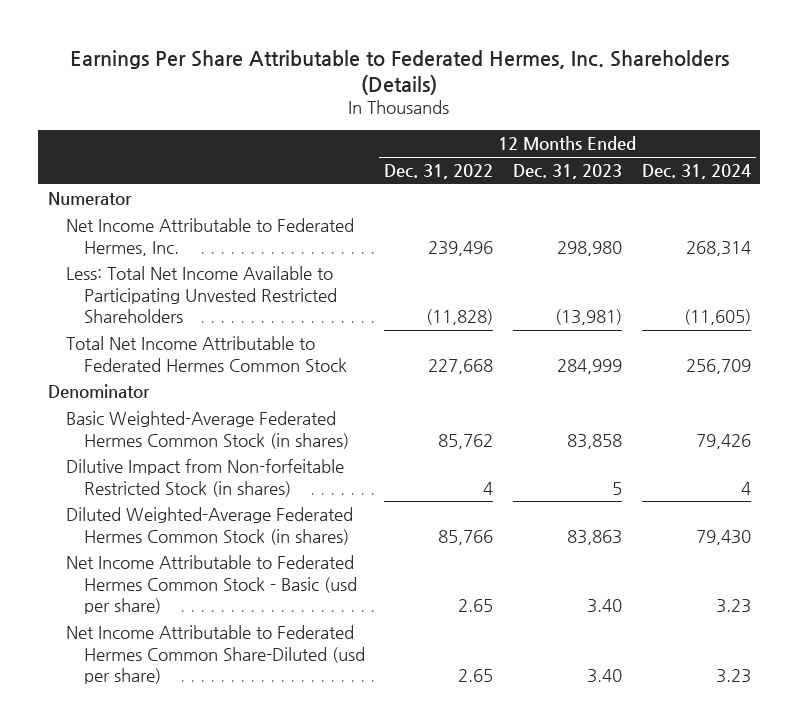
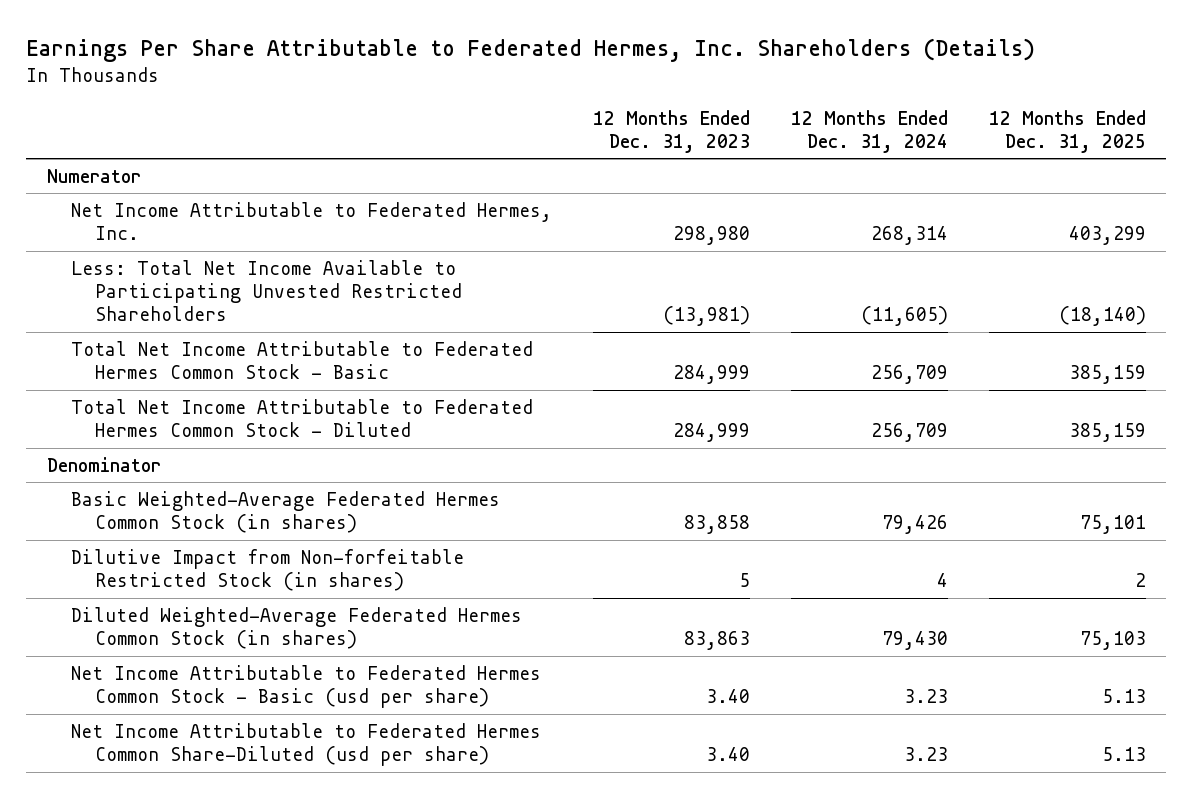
- | 12 Months Ended Dec. 31, 2022 | 12 Months Ended Dec. 31, 2023 | 12 Months Ended Dec. 31, 2024
+ | 12 Months Ended Dec. 31, 2023 | 12 Months Ended Dec. 31, 2024 | 12 Months Ended Dec. 31, 2025
- Total Net Income Attributable to Federated Hermes Common Stock | 227,668 | 284,999 | 256,709
+ Total Net Income Attributable to Federated Hermes Common Stock - Basic | 284,999 | 256,709 | 385,159
+ Total Net Income Attributable to Federated Hermes Common Stock - Diluted | 284,999 | 256,709 | 385,159

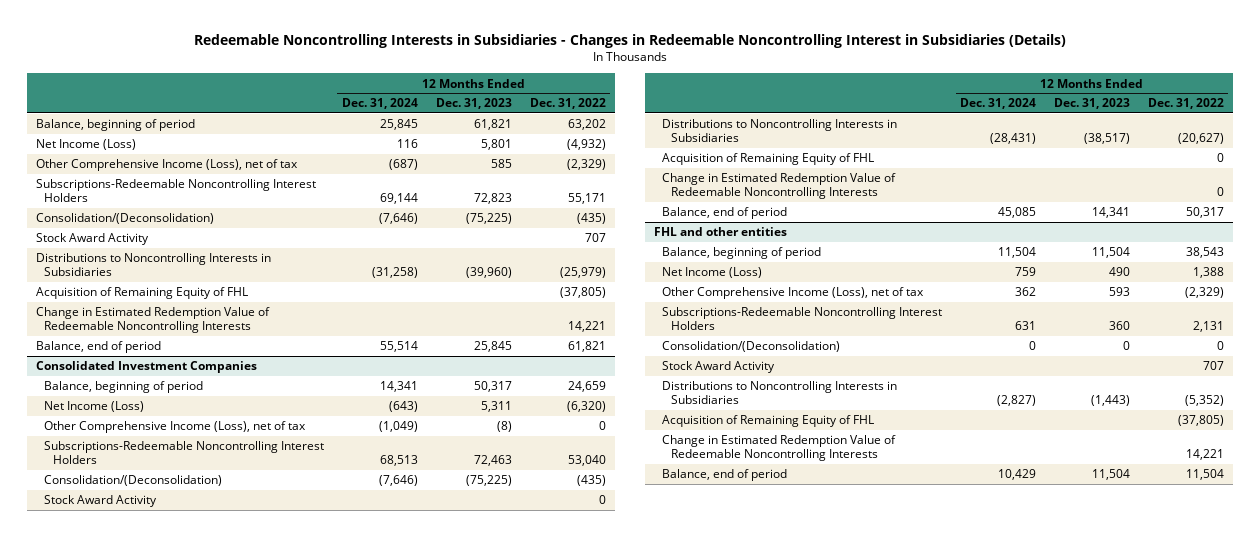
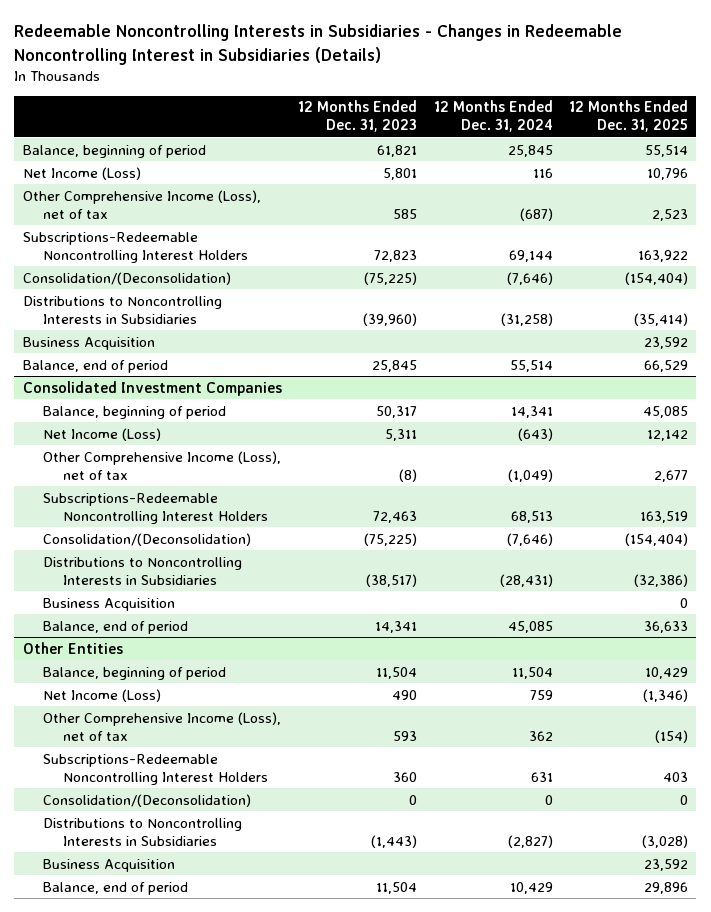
- | 12 Months Ended Dec. 31, 2024 | 12 Months Ended Dec. 31, 2023 | 12 Months Ended Dec. 31, 2022
+ | 12 Months Ended Dec. 31, 2023 | 12 Months Ended Dec. 31, 2024 | 12 Months Ended Dec. 31, 2025
- Stock Award Activity | | | 707
- Acquisition of Remaining Equity of FHL | | | (37,805)
- Change in Estimated Redemption Value of Redeemable Noncontrolling Interests | | | 14,221
+ Business Acquisition | | | 23,592
@ Consolidated Investment Companies
- Stock Award Activity | | | 0
- Acquisition of Remaining Equity of FHL | | | 0
- Change in Estimated Redemption Value of Redeemable Noncontrolling Interests | | | 0
+ Business Acquisition | | | 0
- FHL and other entities
+ Other Entities
- Stock Award Activity | | | 707
- Acquisition of Remaining Equity of FHL | | | (37,805)
- Change in Estimated Redemption Value of Redeemable Noncontrolling Interests | | | 14,221
+ Business Acquisition | | | 23,592

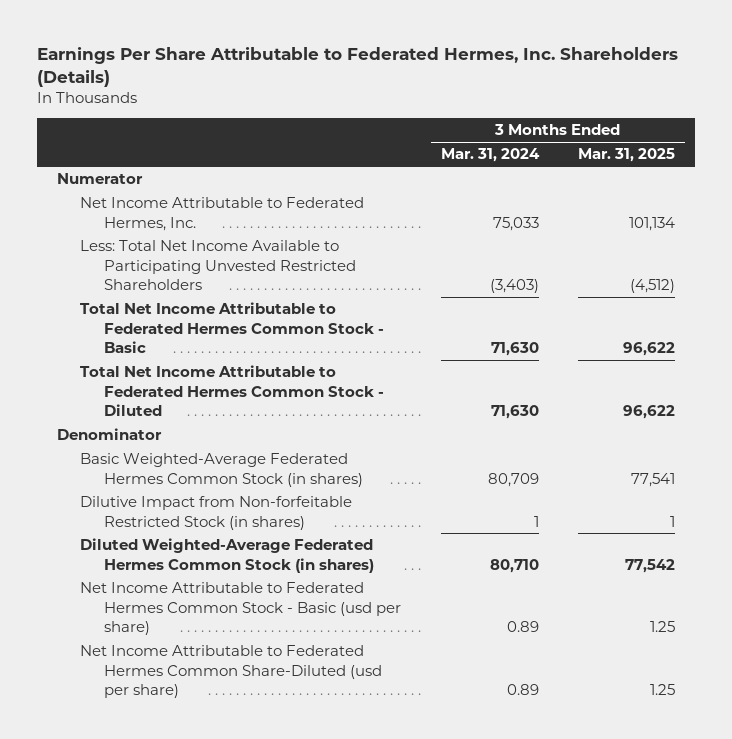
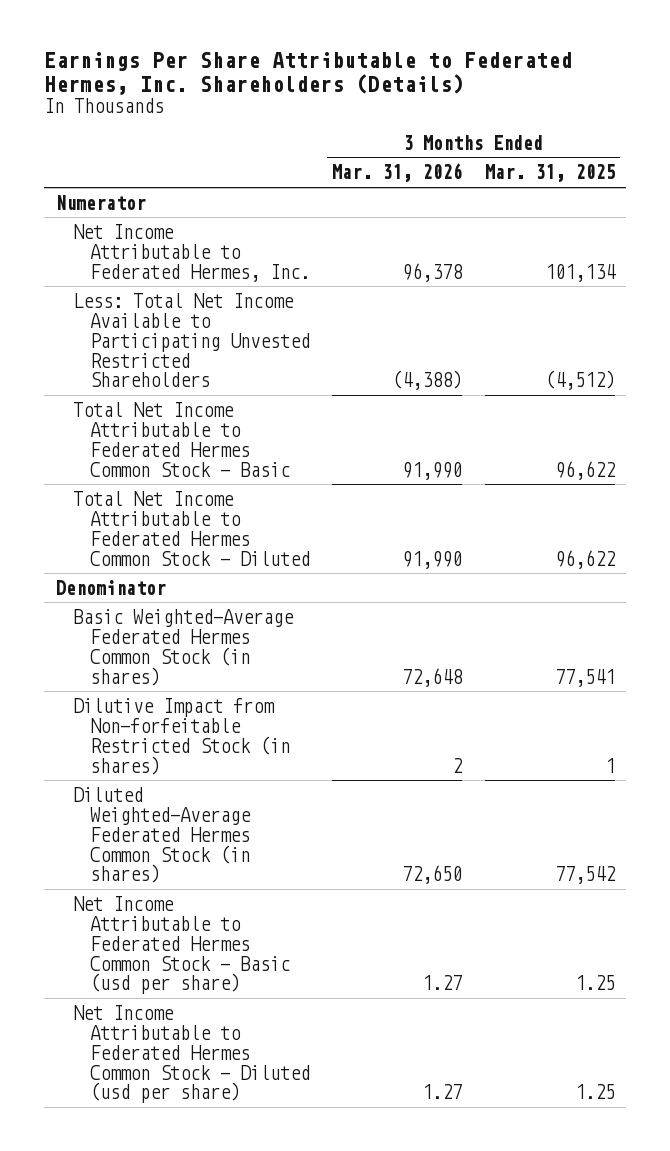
- | 3 Months Ended Mar. 31, 2024 | 3 Months Ended Mar. 31, 2025
+ | 3 Months Ended Mar. 31, 2026 | 3 Months Ended Mar. 31, 2025
- Net Income Attributable to Federated Hermes Common Share-Diluted (usd per share) | 0.89 | 1.25
+ Net Income Attributable to Federated Hermes Common Stock - Diluted (usd per share) | 1.27 | 1.25

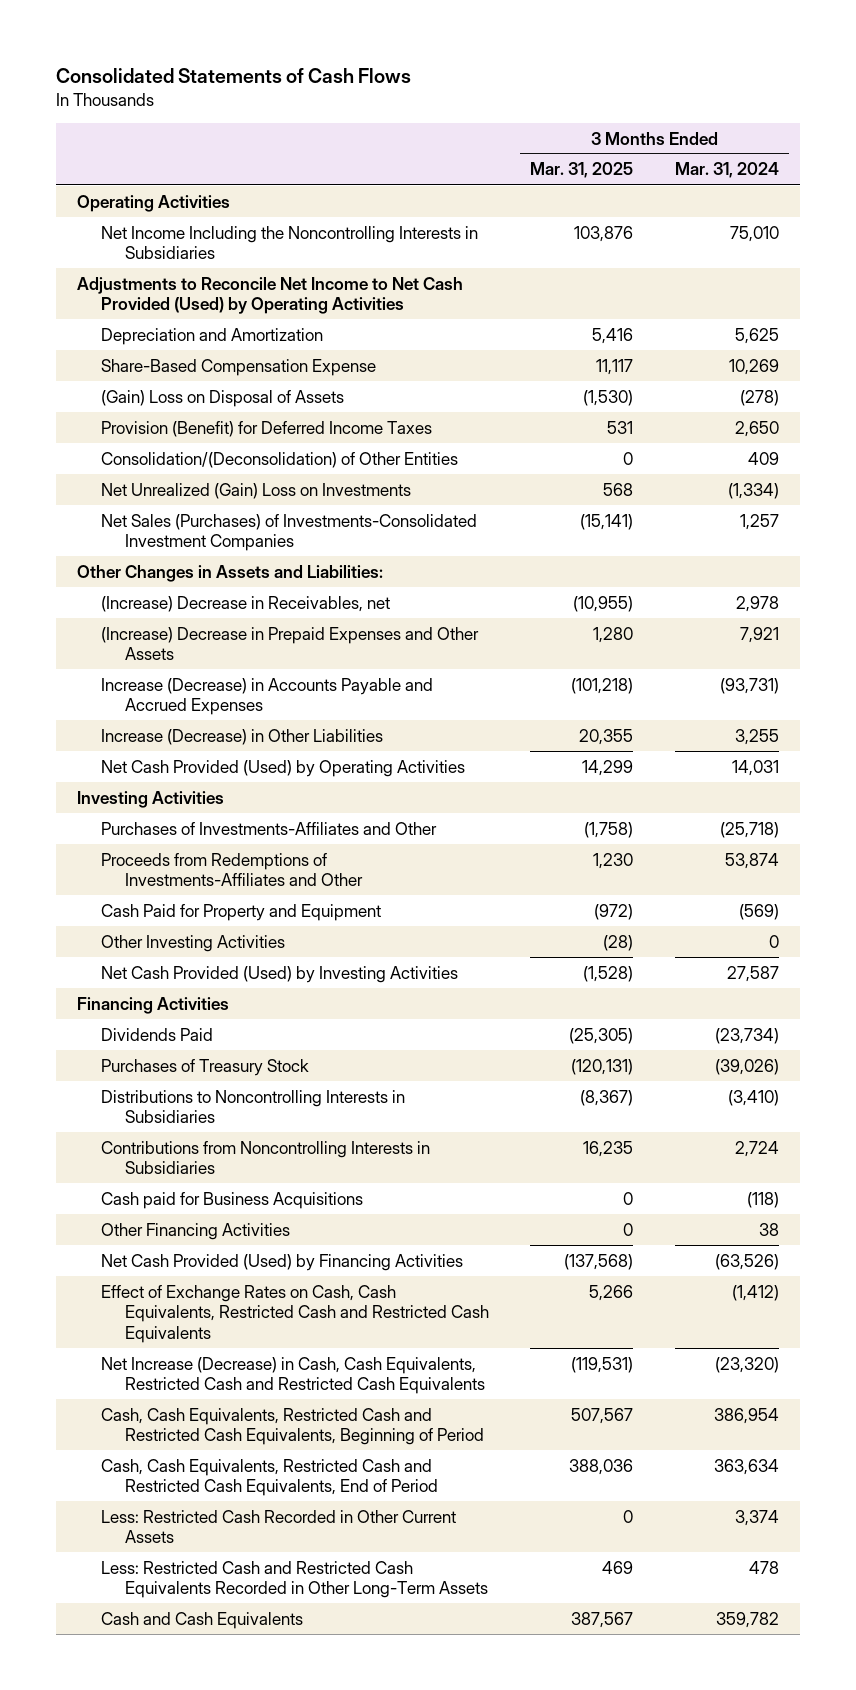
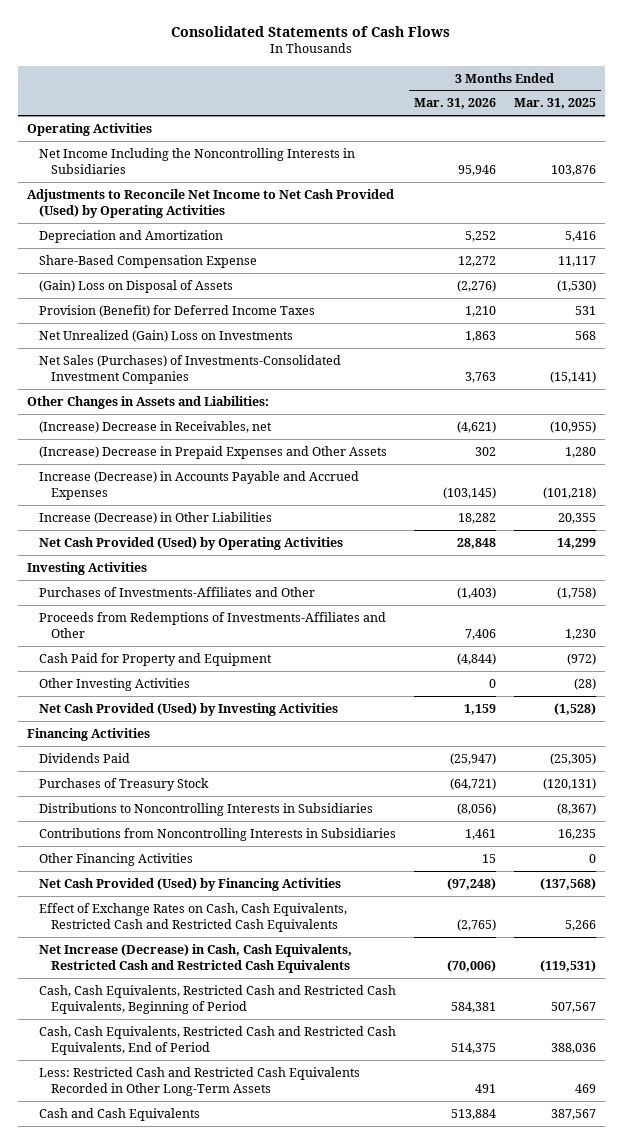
- | 3 Months Ended Mar. 31, 2025 | 3 Months Ended Mar. 31, 2024
+ | 3 Months Ended Mar. 31, 2026 | 3 Months Ended Mar. 31, 2025
- Consolidation/(Deconsolidation) of Other Entities | 0 | 409
- Cash paid for Business Acquisitions | 0 | (118)
- Less: Restricted Cash Recorded in Other Current Assets | 0 | 3,374

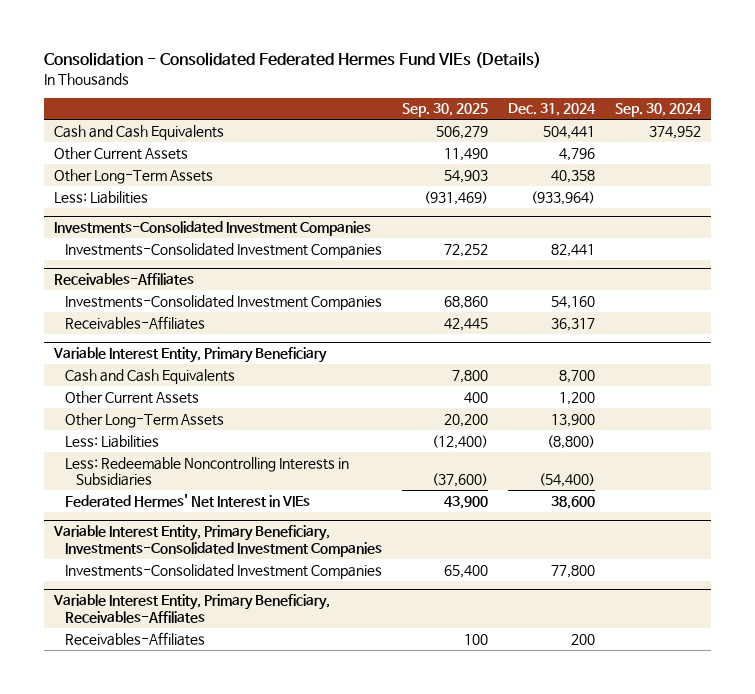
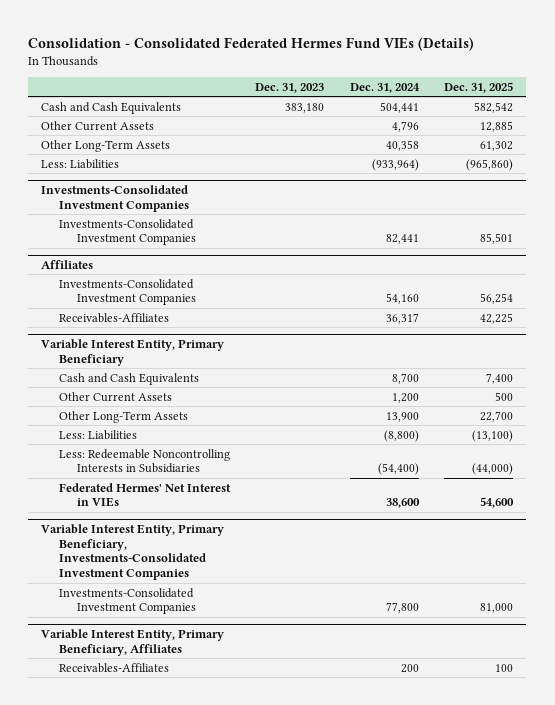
- | Sep. 30, 2025 | Dec. 31, 2024 | Sep. 30, 2024
+ | Dec. 31, 2023 | Dec. 31, 2024 | Dec. 31, 2025
- Receivables-Affiliates
+ Affiliates
- Variable Interest Entity, Primary Beneficiary, Receivables-Affiliates
+ Variable Interest Entity, Primary Beneficiary, Affiliates

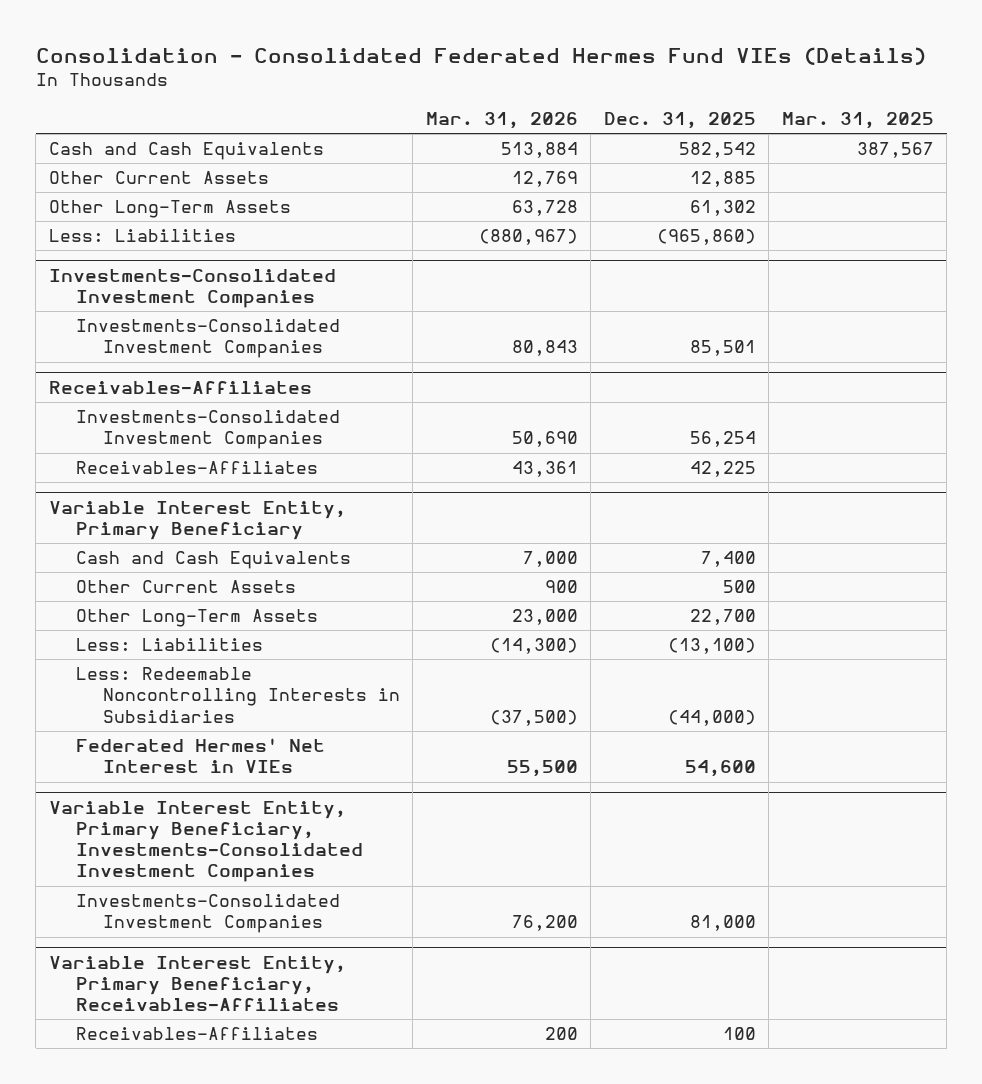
- | Dec. 31, 2023 | Dec. 31, 2024 | Dec. 31, 2025
+ | Mar. 31, 2026 | Dec. 31, 2025 | Mar. 31, 2025
- Affiliates
+ Receivables-Affiliates
- Variable Interest Entity, Primary Beneficiary, Affiliates
+ Variable Interest Entity, Primary Beneficiary, Receivables-Affiliates

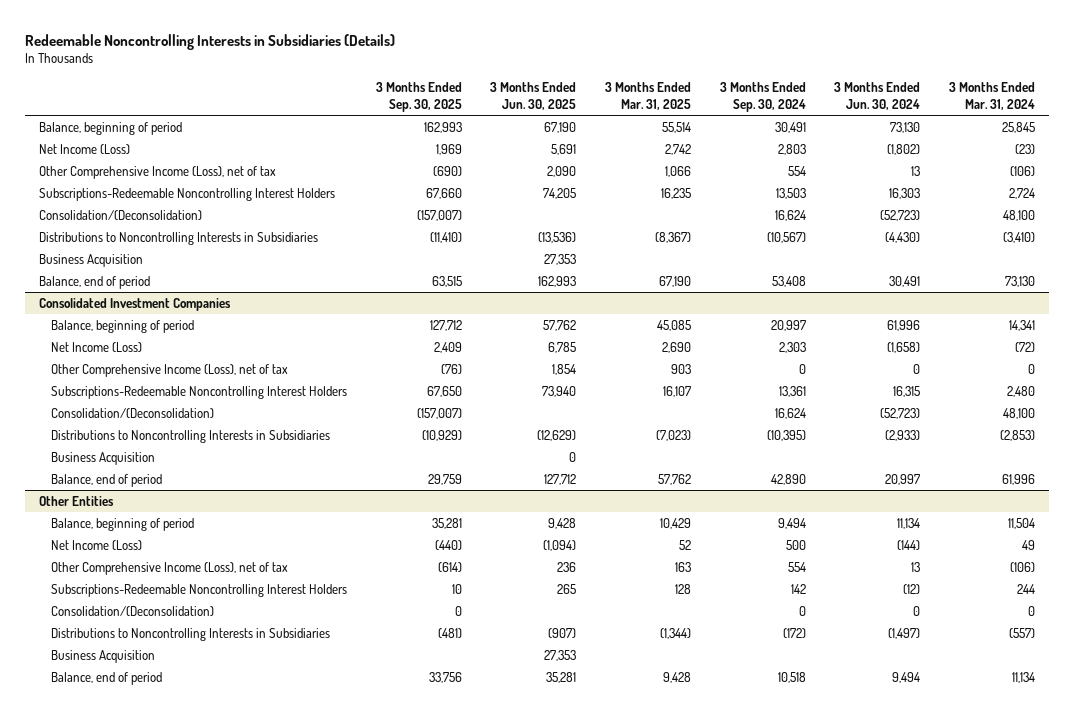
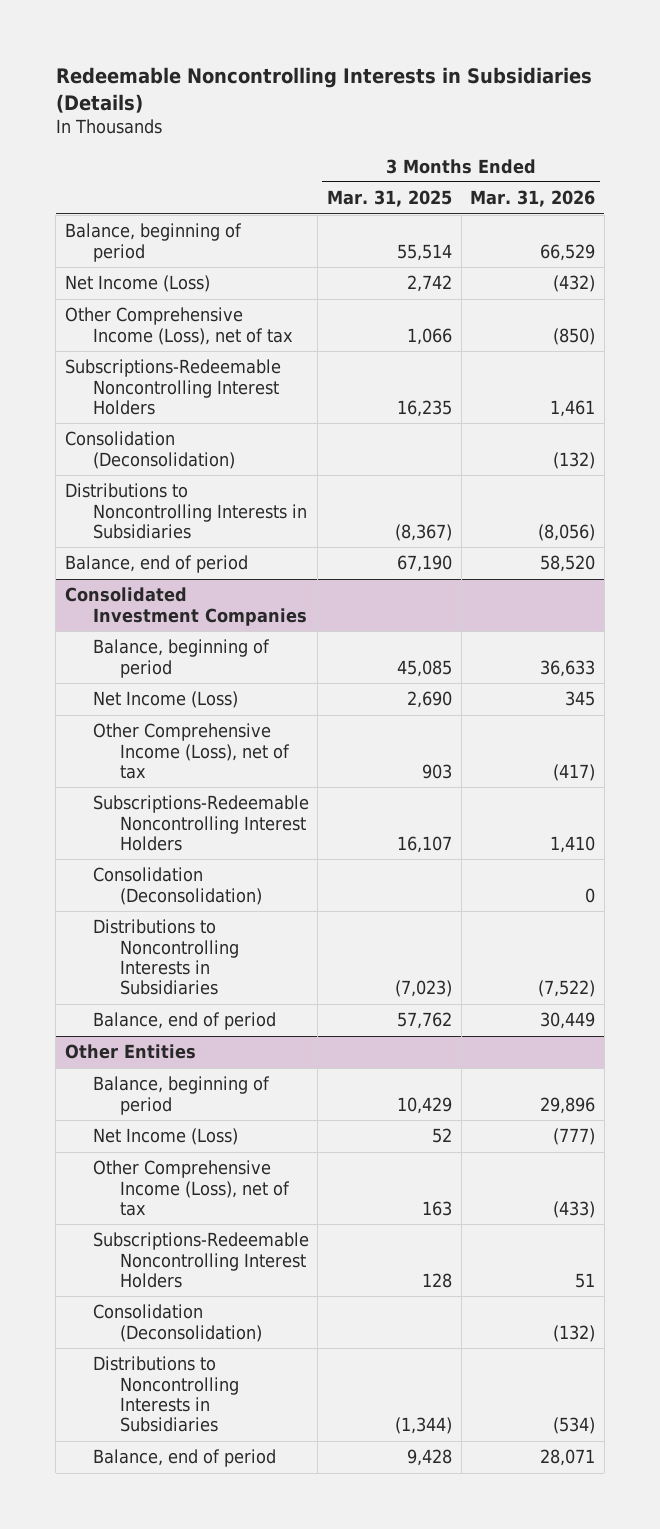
- | 3 Months Ended Sep. 30, 2025 | 3 Months Ended Jun. 30, 2025 | 3 Months Ended Mar. 31, 2025 | 3 Months Ended Sep. 30, 2024 | 3 Months Ended Jun. 30, 2024 | 3 Months Ended Mar. 31, 2024
+ | 3 Months Ended Mar. 31, 2025 | 3 Months Ended Mar. 31, 2026
- Consolidation/(Deconsolidation) | (157,007) | | | 16,624 | (52,723) | 48,100
+ Consolidation (Deconsolidation) | | (132)
- Business Acquisition | | 27,353 | | | |
@ Consolidated Investment Companies
- Consolidation/(Deconsolidation) | (157,007) | | | 16,624 | (52,723) | 48,100
+ Consolidation (Deconsolidation) | | 0
- Business Acquisition | | 0 | | | |
@ Other Entities
- Consolidation/(Deconsolidation) | 0 | | | 0 | 0 | 0
+ Consolidation (Deconsolidation) | | (132)
- Business Acquisition | | 27,353 | | | |

